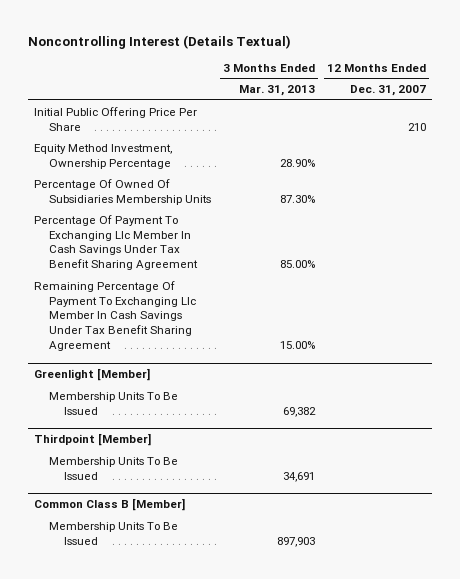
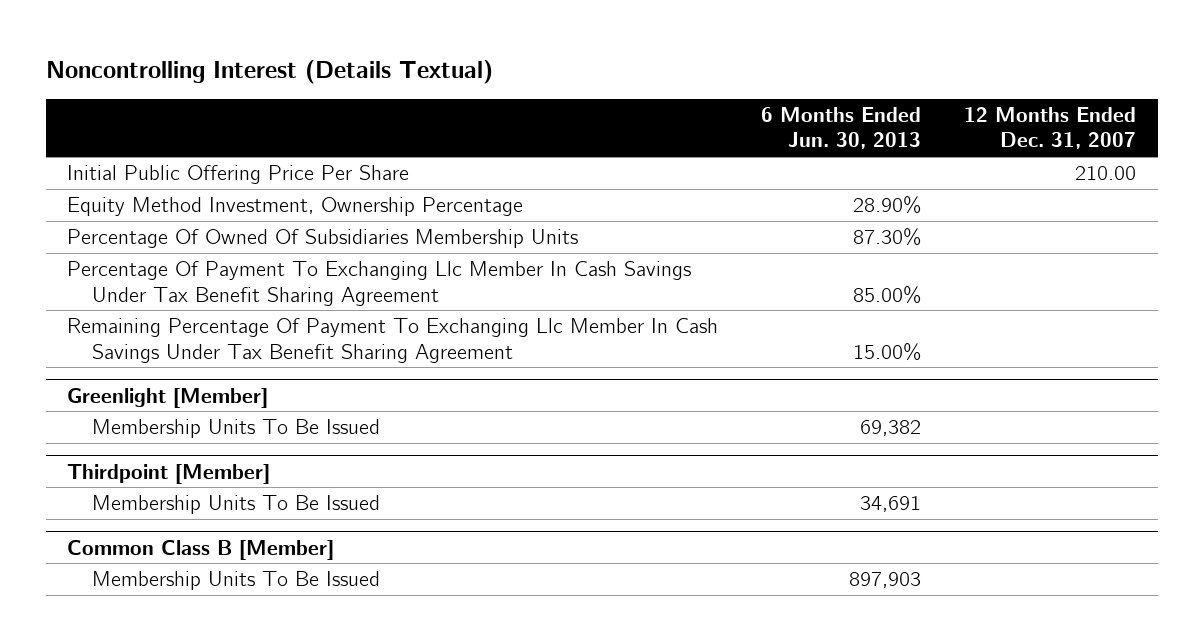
- | 3 Months Ended Mar. 31, 2013 | 12 Months Ended Dec. 31, 2007
+ | 6 Months Ended Jun. 30, 2013 | 12 Months Ended Dec. 31, 2007
- Initial Public Offering Price Per Share | | 210
+ Initial Public Offering Price Per Share | | 210.00

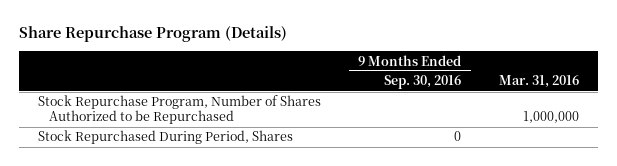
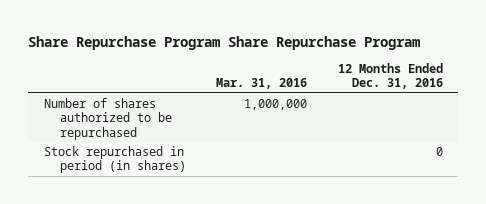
- Share Repurchase Program (Details)
+ Share Repurchase Program Share Repurchase Program
- | 9 Months Ended Sep. 30, 2016 | Mar. 31, 2016
+ | Mar. 31, 2016 | 12 Months Ended Dec. 31, 2016
- Stock Repurchase Program, Number of Shares Authorized to be Repurchased | | 1,000,000
- Stock Repurchased During Period, Shares | 0 |
+ Number of shares authorized to be repurchased | 1,000,000 |
+ Stock repurchased in period (in shares) | | 0

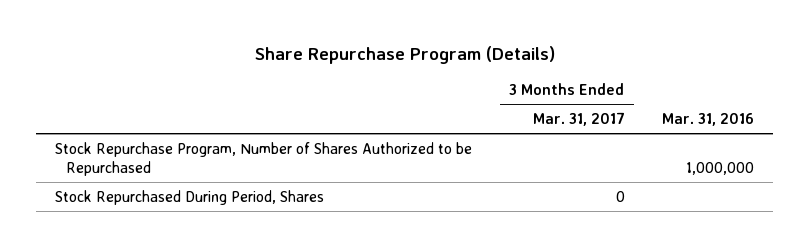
- Share Repurchase Program Share Repurchase Program
+ Share Repurchase Program (Details)
- | Mar. 31, 2016 | 12 Months Ended Dec. 31, 2016
+ | 3 Months Ended Mar. 31, 2017 | Mar. 31, 2016
- Number of shares authorized to be repurchased | 1,000,000 |
- Stock repurchased in period (in shares) | | 0
+ Stock Repurchase Program, Number of Shares Authorized to be Repurchased | | 1,000,000
+ Stock Repurchased During Period, Shares | 0 |

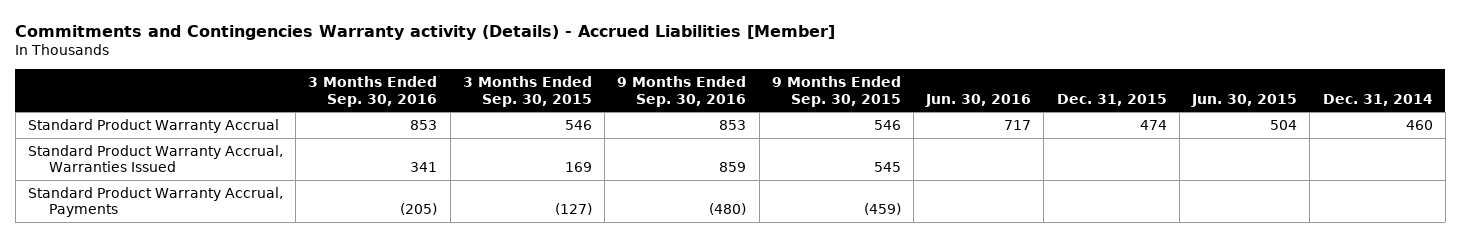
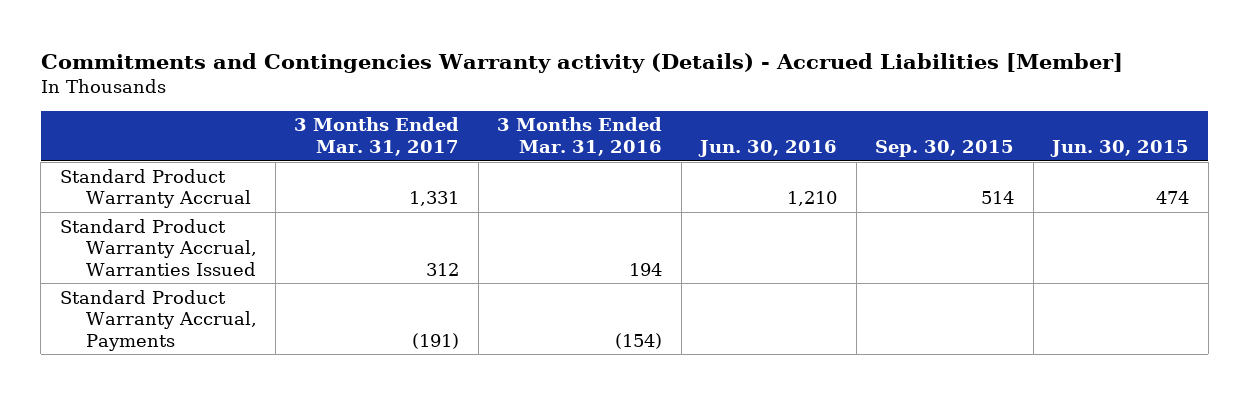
- | 3 Months Ended Sep. 30, 2016 | 3 Months Ended Sep. 30, 2015 | 9 Months Ended Sep. 30, 2016 | 9 Months Ended Sep. 30, 2015 | Jun. 30, 2016 | Dec. 31, 2015 | Jun. 30, 2015 | Dec. 31, 2014
+ | 3 Months Ended Mar. 31, 2017 | 3 Months Ended Mar. 31, 2016 | Jun. 30, 2016 | Sep. 30, 2015 | Jun. 30, 2015
- Standard Product Warranty Accrual | 853 | 546 | 853 | 546 | 717 | 474 | 504 | 460
+ Standard Product Warranty Accrual | 1,331 | | 1,210 | 514 | 474

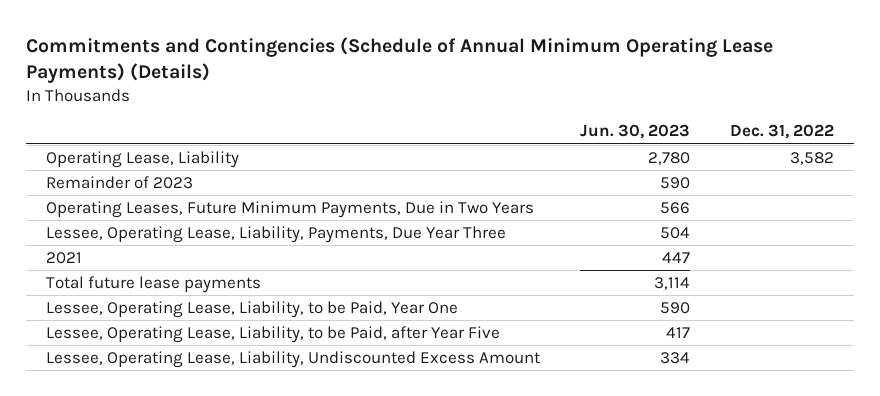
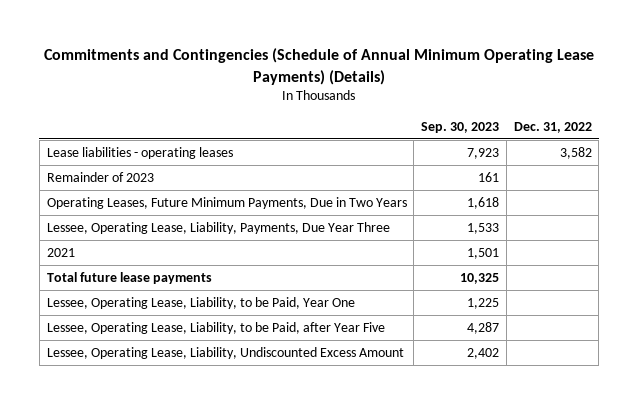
- | Jun. 30, 2023 | Dec. 31, 2022
+ | Sep. 30, 2023 | Dec. 31, 2022
- Operating Lease, Liability | 2,780 | 3,582
+ Lease liabilities - operating leases | 7,923 | 3,582

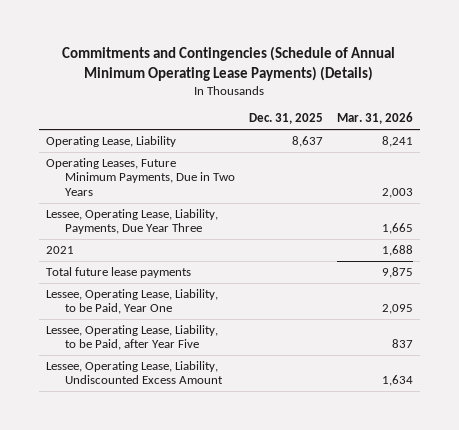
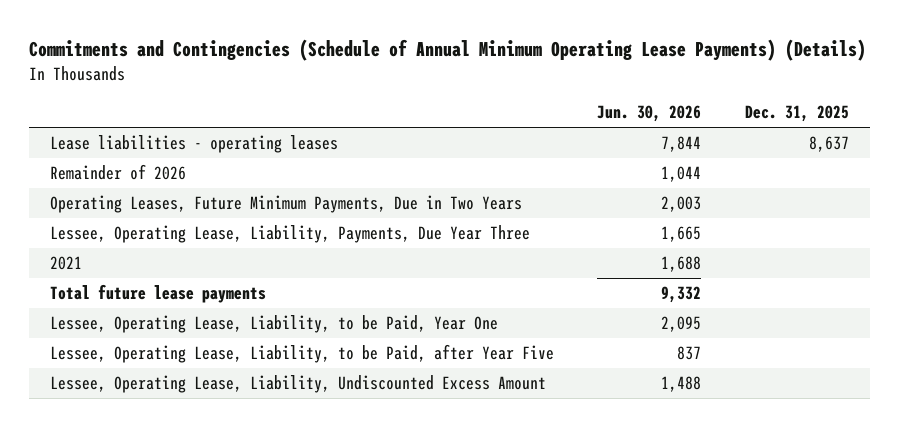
- | Dec. 31, 2025 | Mar. 31, 2026
+ | Jun. 30, 2026 | Dec. 31, 2025
- Operating Lease, Liability | 8,637 | 8,241
+ Lease liabilities - operating leases | 7,844 | 8,637
+ Remainder of 2026 | 1,044 |

